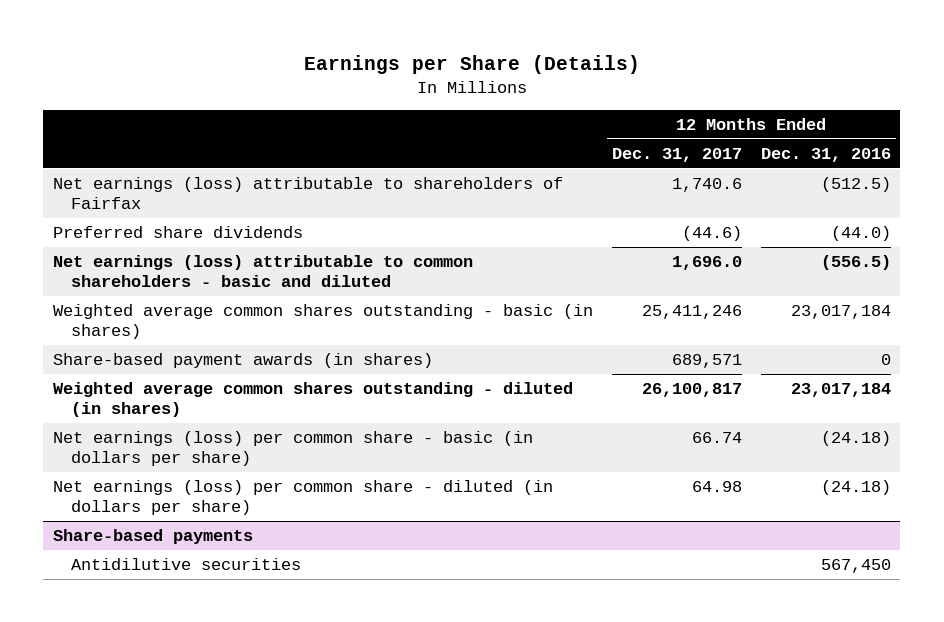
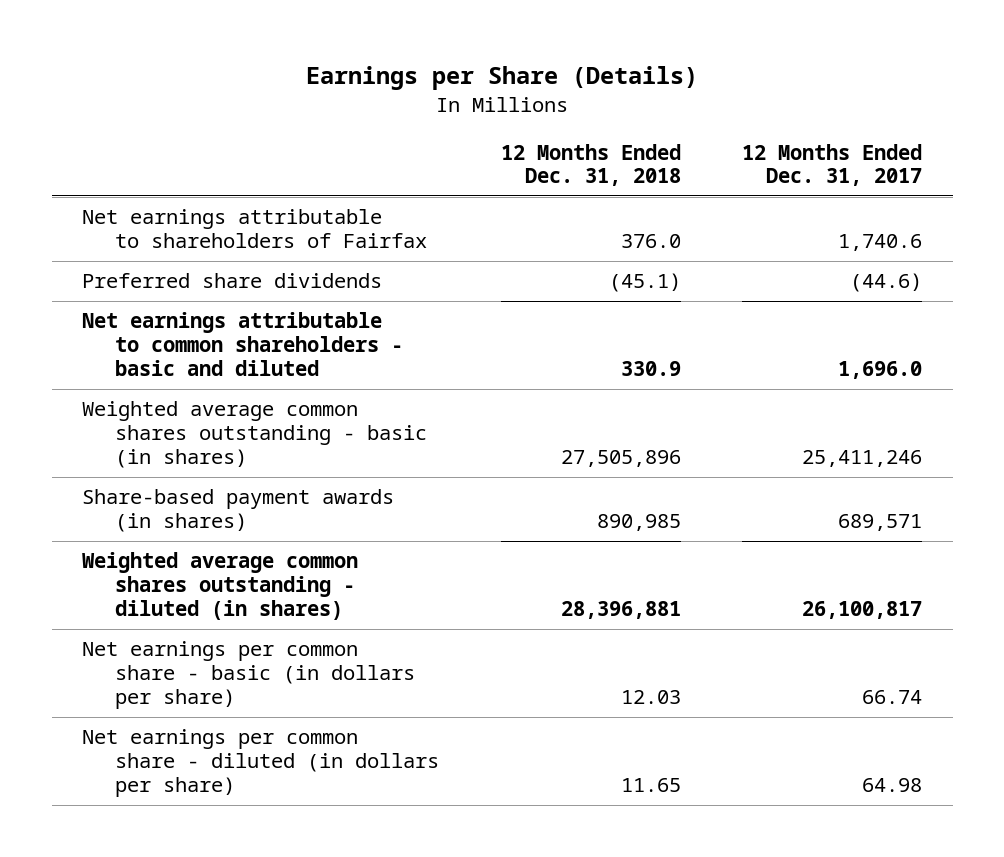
- | 12 Months Ended Dec. 31, 2017 | 12 Months Ended Dec. 31, 2016
+ | 12 Months Ended Dec. 31, 2018 | 12 Months Ended Dec. 31, 2017
- Net earnings (loss) attributable to shareholders of Fairfax | 1,740.6 | (512.5)
+ Net earnings attributable to shareholders of Fairfax | 376.0 | 1,740.6
- Net earnings (loss) attributable to common shareholders - basic and diluted | 1,696.0 | (556.5)
+ Net earnings attributable to common shareholders - basic and diluted | 330.9 | 1,696.0
- Net earnings (loss) per common share - basic (in dollars per share) | 66.74 | (24.18)
- Net earnings (loss) per common share - diluted (in dollars per share) | 64.98 | (24.18)
- Share-based payments
- Antidilutive securities | | 567,450
+ Net earnings per common share - basic (in dollars per share) | 12.03 | 66.74
+ Net earnings per common share - diluted (in dollars per share) | 11.65 | 64.98

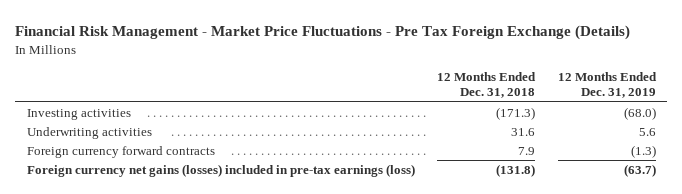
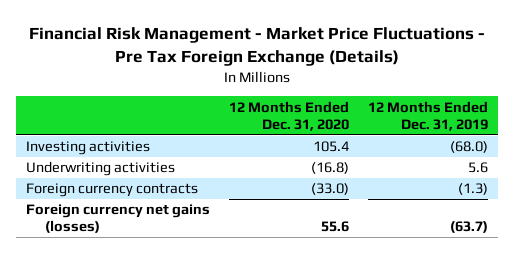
- | 12 Months Ended Dec. 31, 2018 | 12 Months Ended Dec. 31, 2019
+ | 12 Months Ended Dec. 31, 2020 | 12 Months Ended Dec. 31, 2019
- Foreign currency forward contracts | 7.9 | (1.3)
- Foreign currency net gains (losses) included in pre-tax earnings (loss) | (131.8) | (63.7)
+ Foreign currency contracts | (33.0) | (1.3)
+ Foreign currency net gains (losses) | 55.6 | (63.7)

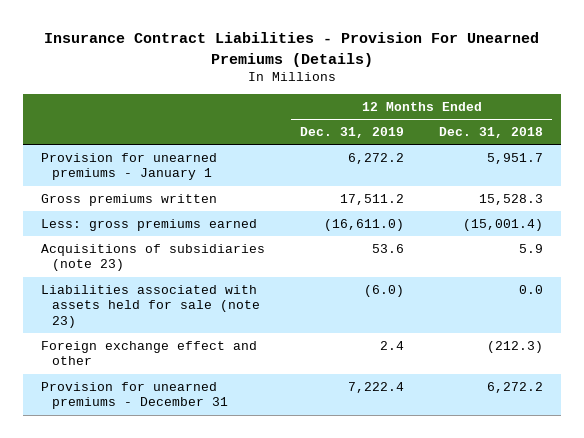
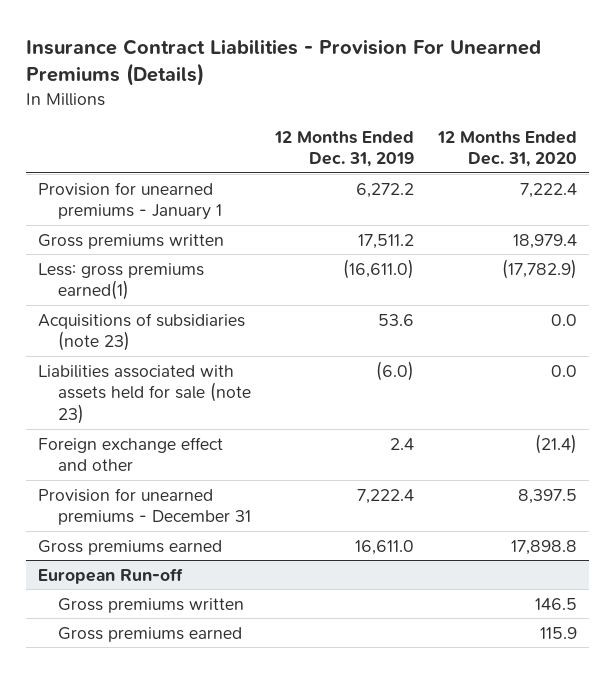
- | 12 Months Ended Dec. 31, 2019 | 12 Months Ended Dec. 31, 2018
+ | 12 Months Ended Dec. 31, 2019 | 12 Months Ended Dec. 31, 2020
- Less: gross premiums earned | (16,611.0) | (15,001.4)
+ Less: gross premiums earned(1) | (16,611.0) | (17,782.9)
+ Gross premiums earned | 16,611.0 | 17,898.8
+ European Run-off
+ Gross premiums written | | 146.5
+ Gross premiums earned | | 115.9

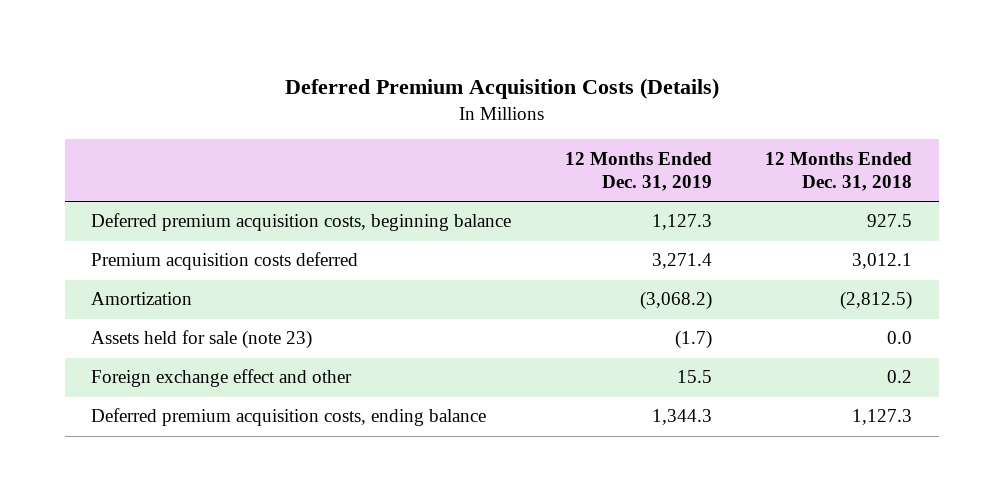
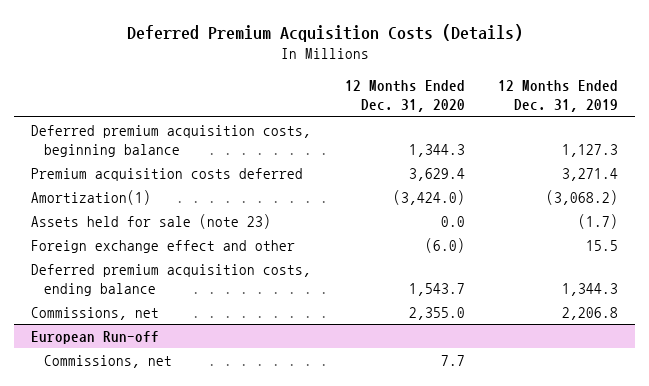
- | 12 Months Ended Dec. 31, 2019 | 12 Months Ended Dec. 31, 2018
+ | 12 Months Ended Dec. 31, 2020 | 12 Months Ended Dec. 31, 2019
- Amortization | (3,068.2) | (2,812.5)
+ Amortization(1) | (3,424.0) | (3,068.2)
+ Commissions, net | 2,355.0 | 2,206.8
+ European Run-off
+ Commissions, net | 7.7 |

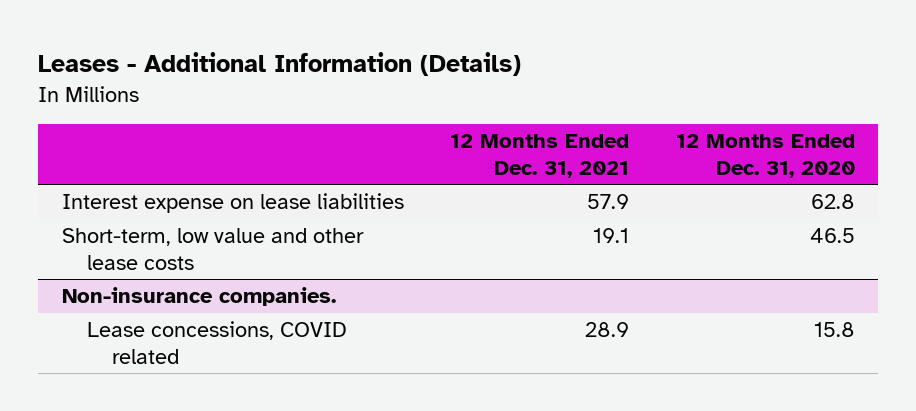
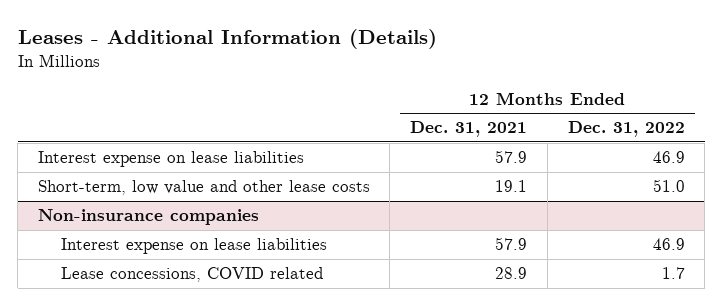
- | 12 Months Ended Dec. 31, 2021 | 12 Months Ended Dec. 31, 2020
+ | 12 Months Ended Dec. 31, 2021 | 12 Months Ended Dec. 31, 2022
- Non-insurance companies.
+ Non-insurance companies
+ Interest expense on lease liabilities | 57.9 | 46.9

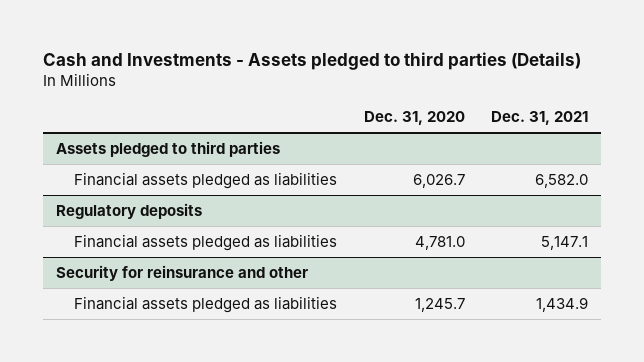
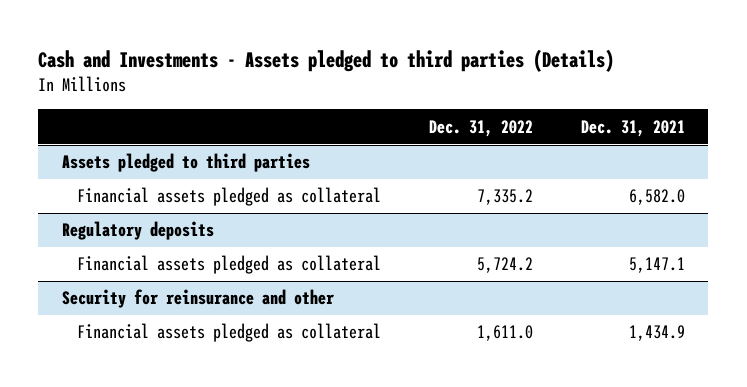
- | Dec. 31, 2020 | Dec. 31, 2021
+ | Dec. 31, 2022 | Dec. 31, 2021
@ Assets pledged to third parties
- Financial assets pledged as liabilities | 6,026.7 | 6,582.0
+ Financial assets pledged as collateral | 7,335.2 | 6,582.0
@ Regulatory deposits
- Financial assets pledged as liabilities | 4,781.0 | 5,147.1
+ Financial assets pledged as collateral | 5,724.2 | 5,147.1
@ Security for reinsurance and other
- Financial assets pledged as liabilities | 1,245.7 | 1,434.9
+ Financial assets pledged as collateral | 1,611.0 | 1,434.9

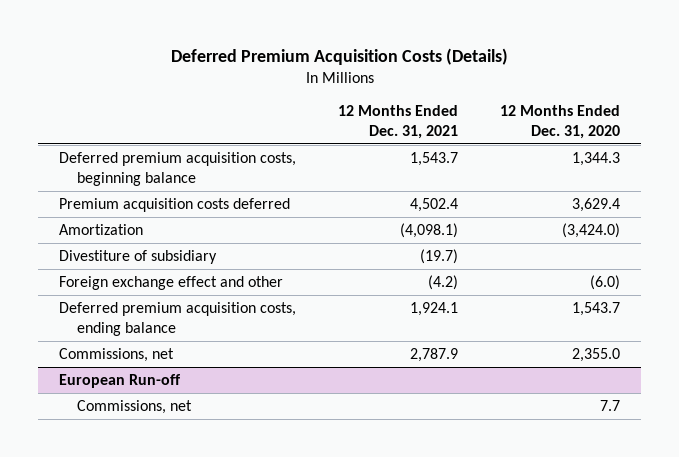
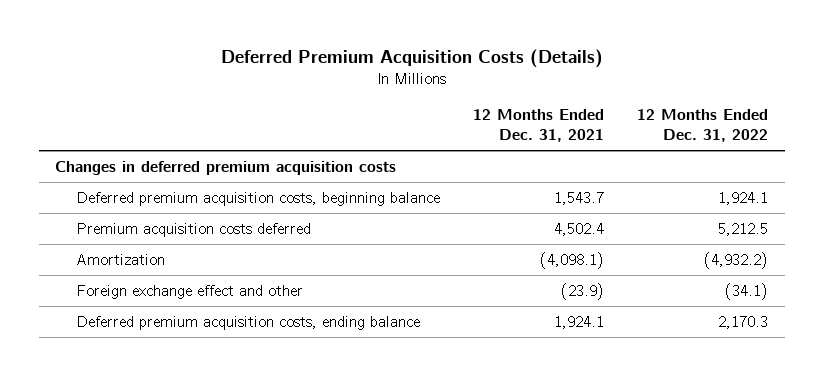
- | 12 Months Ended Dec. 31, 2021 | 12 Months Ended Dec. 31, 2020
+ | 12 Months Ended Dec. 31, 2021 | 12 Months Ended Dec. 31, 2022
+ Changes in deferred premium acquisition costs
- Divestiture of subsidiary | (19.7) |
- Foreign exchange effect and other | (4.2) | (6.0)
+ Foreign exchange effect and other | (23.9) | (34.1)
- Commissions, net | 2,787.9 | 2,355.0
- European Run-off
- Commissions, net | | 7.7

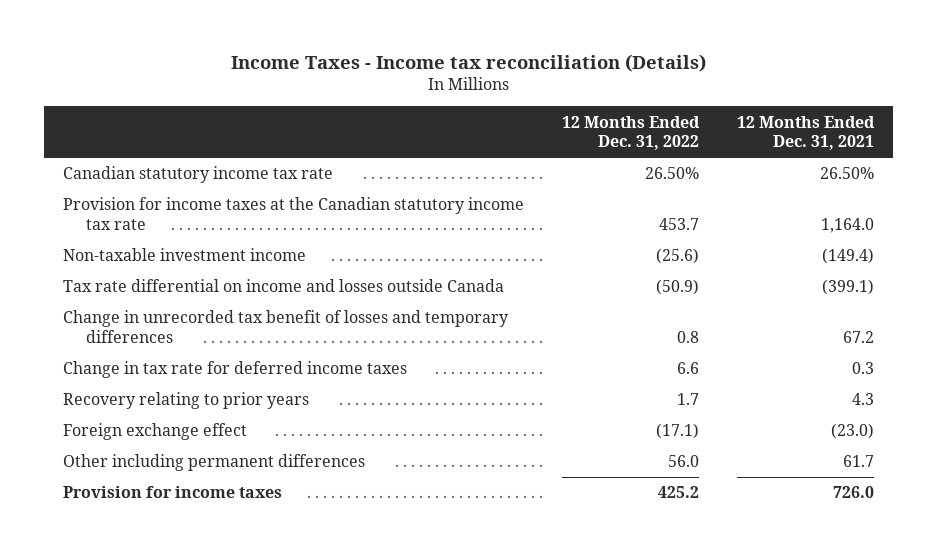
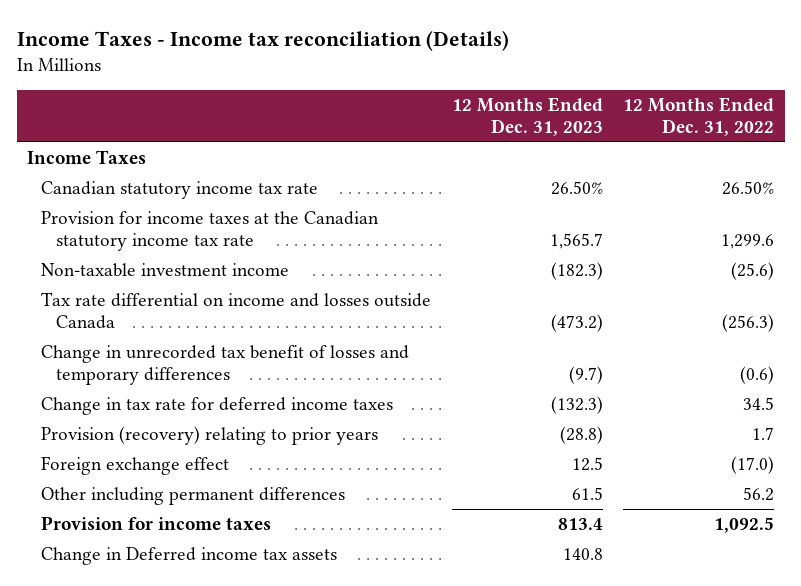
- | 12 Months Ended Dec. 31, 2022 | 12 Months Ended Dec. 31, 2021
+ | 12 Months Ended Dec. 31, 2023 | 12 Months Ended Dec. 31, 2022
+ Income Taxes
- Provision for income taxes at the Canadian statutory income tax rate | 453.7 | 1,164.0
+ Provision for income taxes at the Canadian statutory income tax rate | 1,565.7 | 1,299.6
- Tax rate differential on income and losses outside Canada | (50.9) | (399.1)
- Change in unrecorded tax benefit of losses and temporary differences | 0.8 | 67.2
- Change in tax rate for deferred income taxes | 6.6 | 0.3
- Recovery relating to prior years | 1.7 | 4.3
- Foreign exchange effect | (17.1) | (23.0)
- Other including permanent differences | 56.0 | 61.7
- Provision for income taxes | 425.2 | 726.0
+ Tax rate differential on income and losses outside Canada | (473.2) | (256.3)
+ Change in unrecorded tax benefit of losses and temporary differences | (9.7) | (0.6)
+ Change in tax rate for deferred income taxes | (132.3) | 34.5
+ Provision (recovery) relating to prior years | (28.8) | 1.7
+ Foreign exchange effect | 12.5 | (17.0)
+ Other including permanent differences | 61.5 | 56.2
+ Provision for income taxes | 813.4 | 1,092.5
+ Change in Deferred income tax assets | 140.8 |

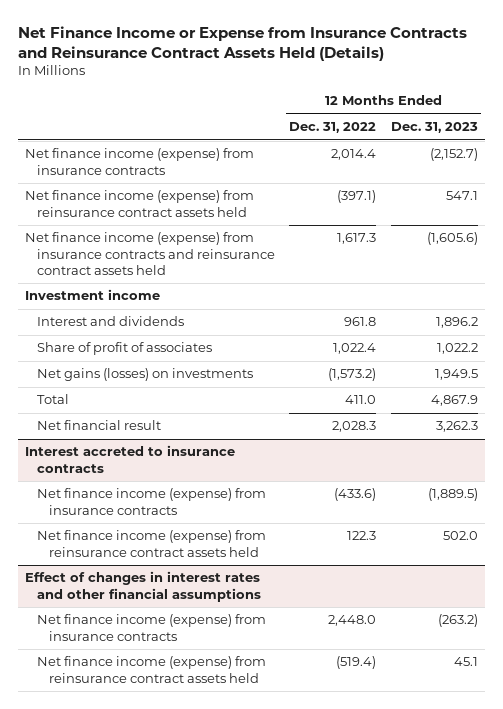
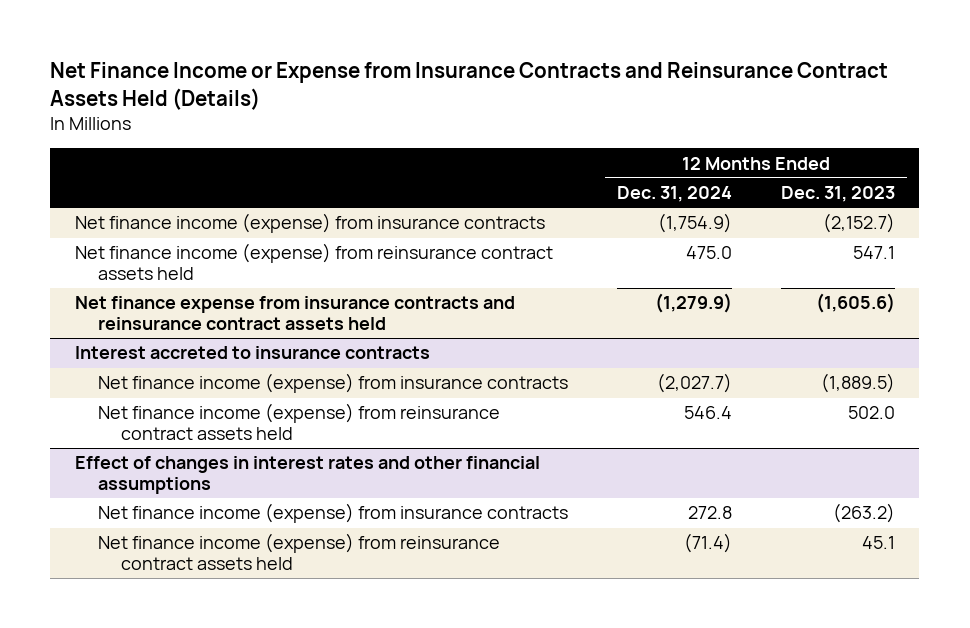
- | 12 Months Ended Dec. 31, 2022 | 12 Months Ended Dec. 31, 2023
+ | 12 Months Ended Dec. 31, 2024 | 12 Months Ended Dec. 31, 2023
- Net finance income (expense) from insurance contracts and reinsurance contract assets held | 1,617.3 | (1,605.6)
- Investment income
- Interest and dividends | 961.8 | 1,896.2
- Share of profit of associates | 1,022.4 | 1,022.2
- Net gains (losses) on investments | (1,573.2) | 1,949.5
- Total | 411.0 | 4,867.9
- Net financial result | 2,028.3 | 3,262.3
+ Net finance expense from insurance contracts and reinsurance contract assets held | (1,279.9) | (1,605.6)

